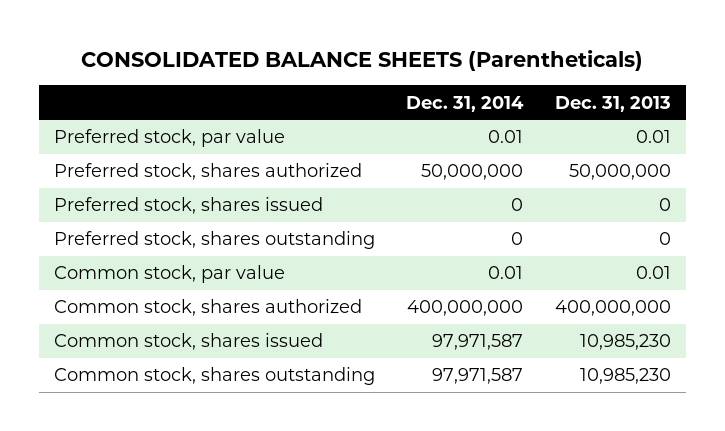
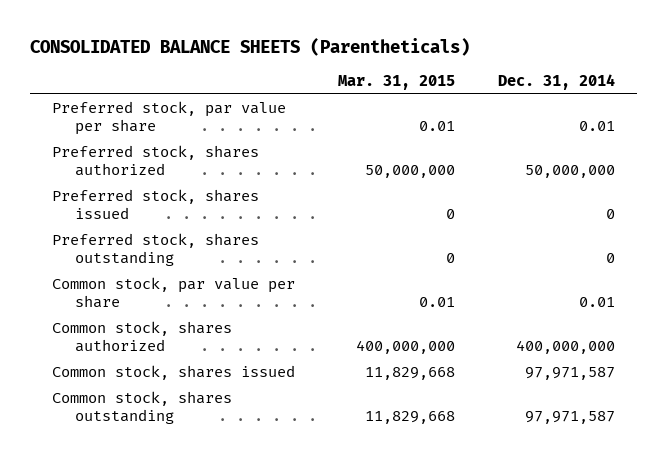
- | Dec. 31, 2014 | Dec. 31, 2013
+ | Mar. 31, 2015 | Dec. 31, 2014
- Preferred stock, par value | 0.01 | 0.01
+ Preferred stock, par value per share | 0.01 | 0.01
- Common stock, par value | 0.01 | 0.01
+ Common stock, par value per share | 0.01 | 0.01

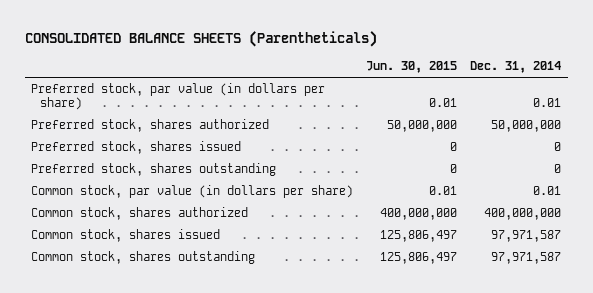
- | Mar. 31, 2015 | Dec. 31, 2014
+ | Jun. 30, 2015 | Dec. 31, 2014
- Preferred stock, par value per share | 0.01 | 0.01
+ Preferred stock, par value (in dollars per share) | 0.01 | 0.01
- Common stock, par value per share | 0.01 | 0.01
+ Common stock, par value (in dollars per share) | 0.01 | 0.01

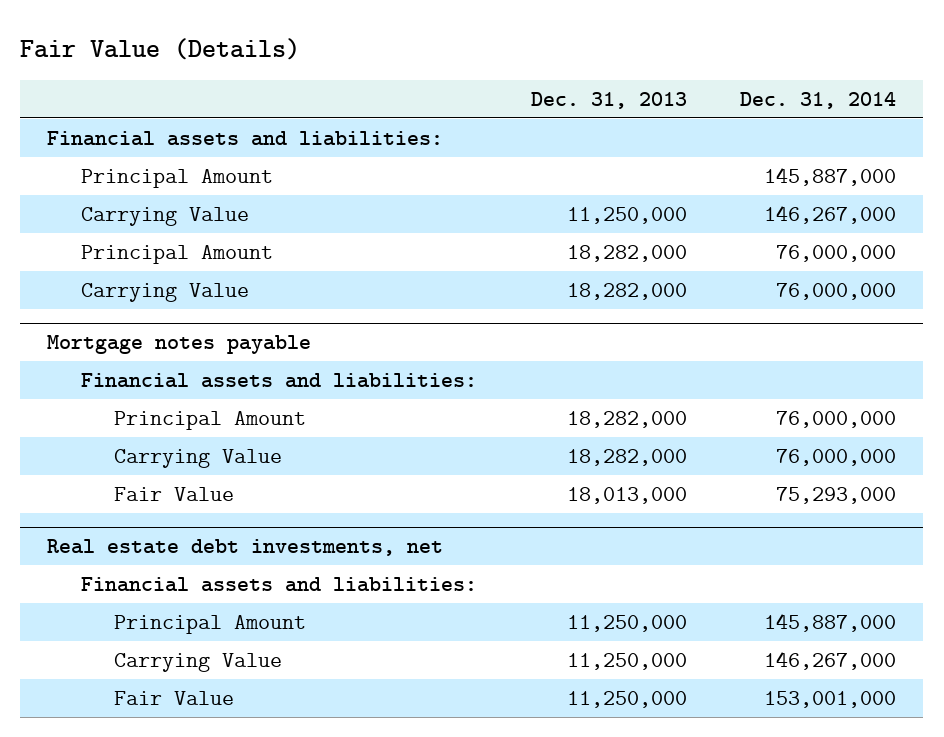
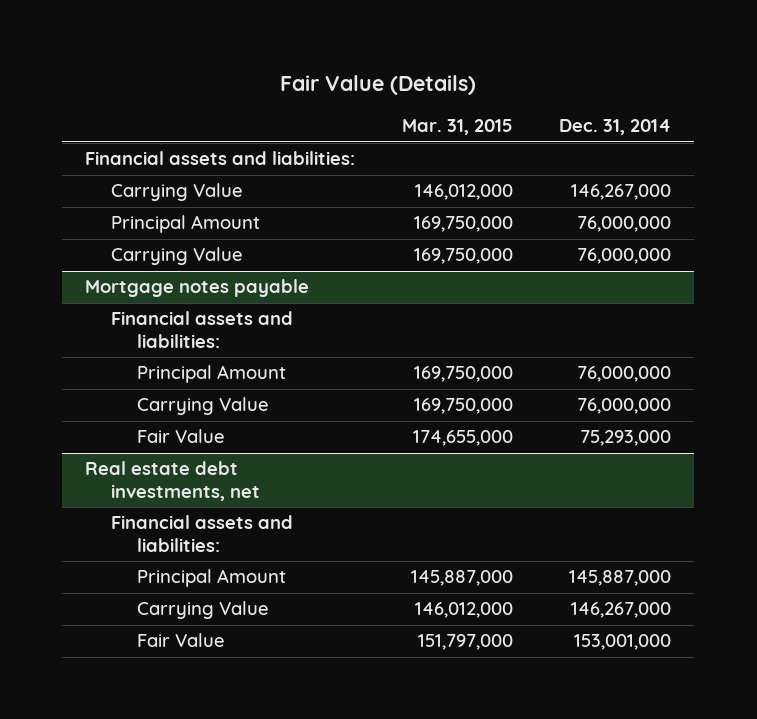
- | Dec. 31, 2013 | Dec. 31, 2014
+ | Mar. 31, 2015 | Dec. 31, 2014
- Principal Amount | | 145,887,000

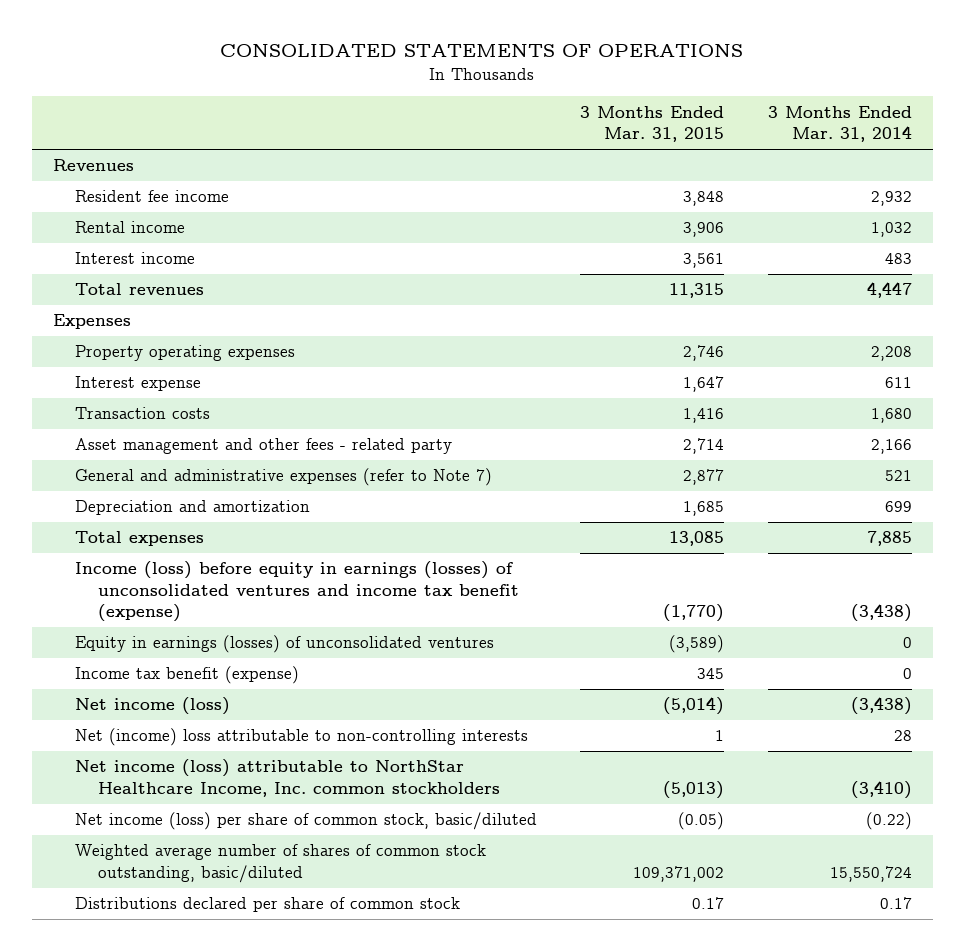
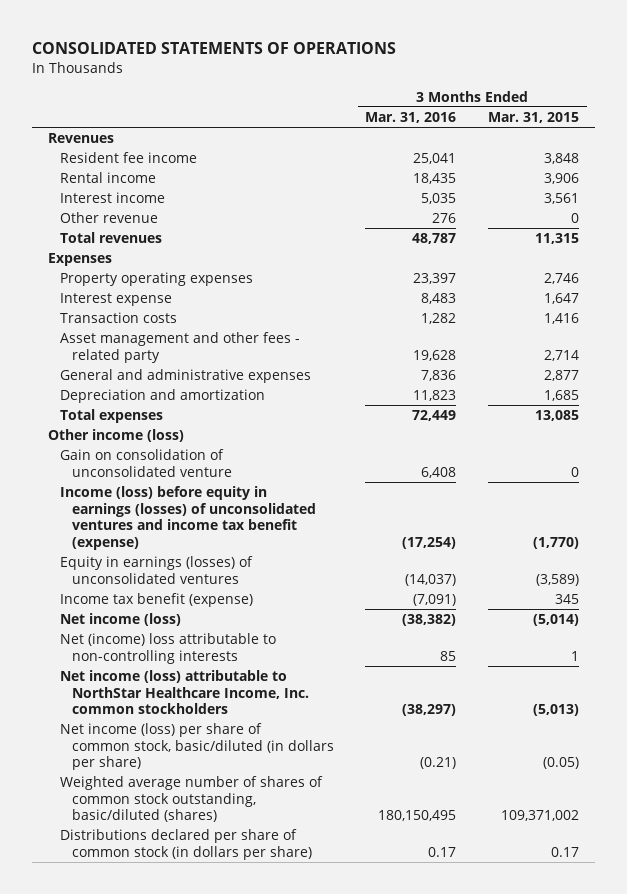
- | 3 Months Ended Mar. 31, 2015 | 3 Months Ended Mar. 31, 2014
+ | 3 Months Ended Mar. 31, 2016 | 3 Months Ended Mar. 31, 2015
+ Other revenue | 276 | 0
- General and administrative expenses (refer to Note 7) | 2,877 | 521
+ General and administrative expenses | 7,836 | 2,877
+ Other income (loss)
+ Gain on consolidation of unconsolidated venture | 6,408 | 0
- Net income (loss) per share of common stock, basic/diluted | (0.05) | (0.22)
- Weighted average number of shares of common stock outstanding, basic/diluted | 109,371,002 | 15,550,724
- Distributions declared per share of common stock | 0.17 | 0.17
+ Net income (loss) per share of common stock, basic/diluted (in dollars per share) | (0.21) | (0.05)
+ Weighted average number of shares of common stock outstanding, basic/diluted (shares) | 180,150,495 | 109,371,002
+ Distributions declared per share of common stock (in dollars per share) | 0.17 | 0.17

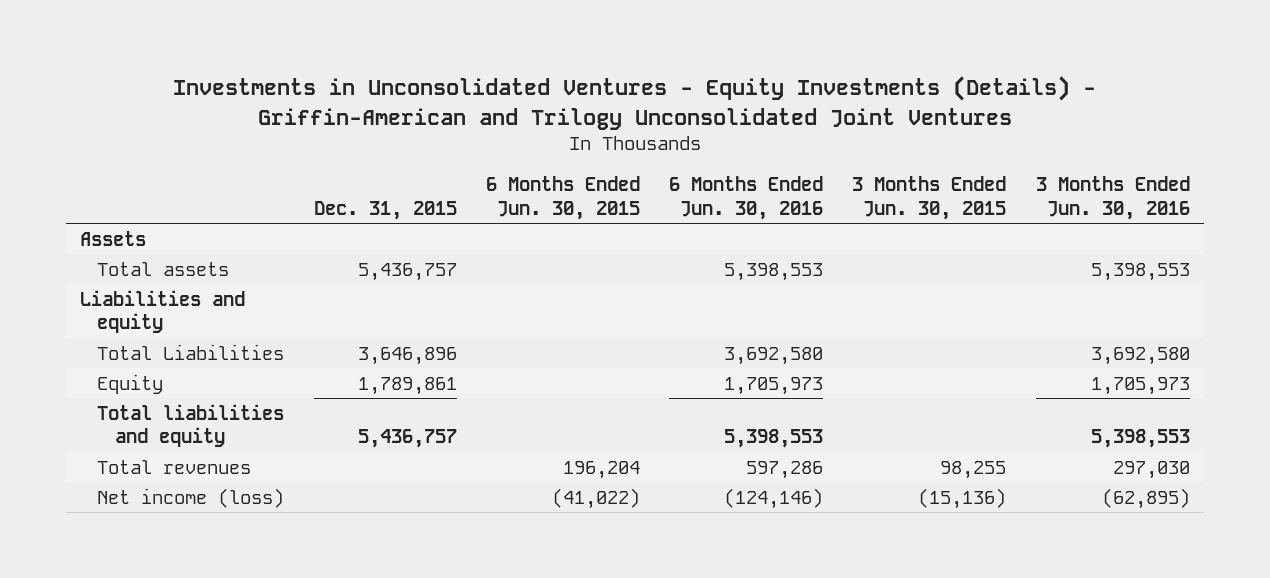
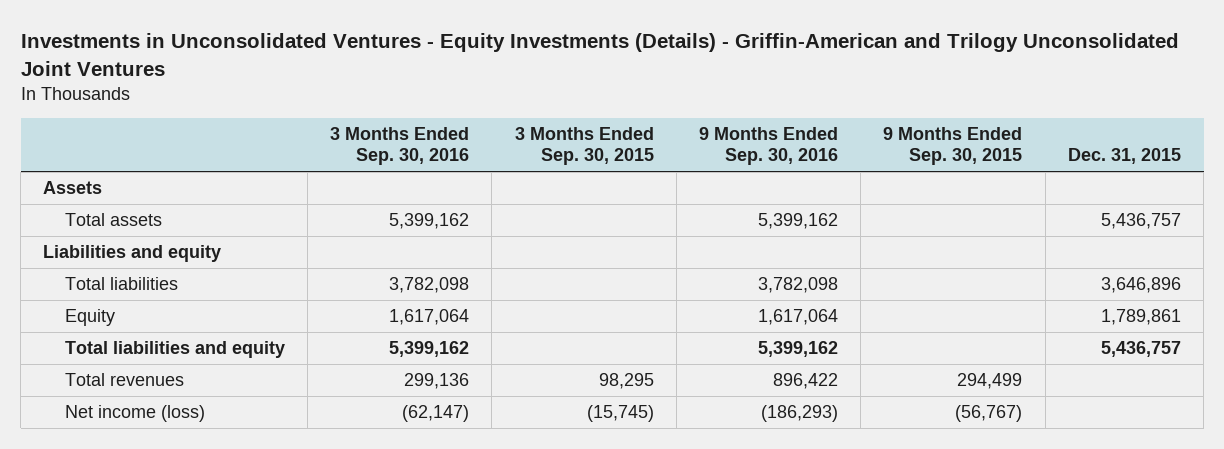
- | Dec. 31, 2015 | 6 Months Ended Jun. 30, 2015 | 6 Months Ended Jun. 30, 2016 | 3 Months Ended Jun. 30, 2015 | 3 Months Ended Jun. 30, 2016
+ | 3 Months Ended Sep. 30, 2016 | 3 Months Ended Sep. 30, 2015 | 9 Months Ended Sep. 30, 2016 | 9 Months Ended Sep. 30, 2015 | Dec. 31, 2015
- Total Liabilities | 3,646,896 | | 3,692,580 | | 3,692,580
+ Total liabilities | 3,782,098 | | 3,782,098 | | 3,646,896

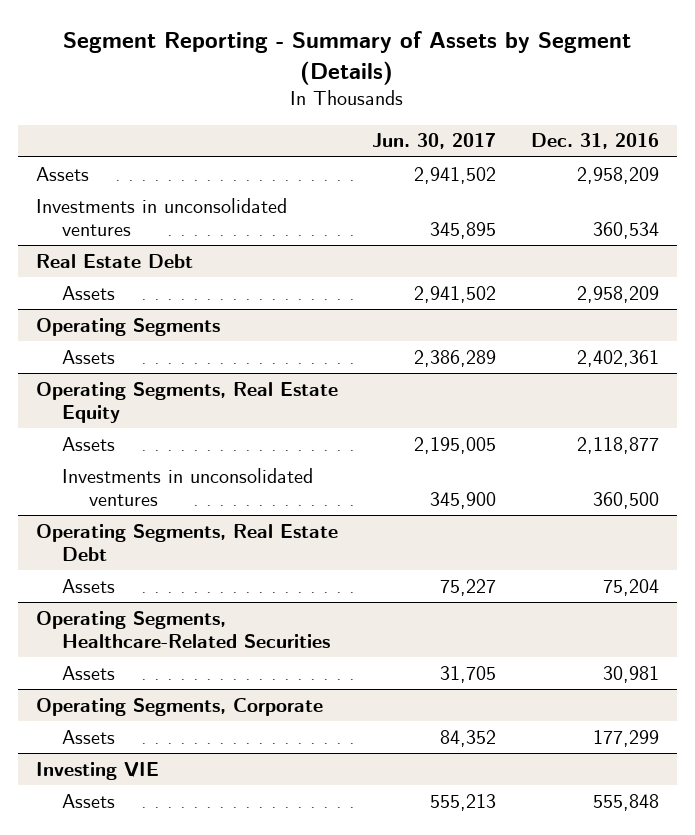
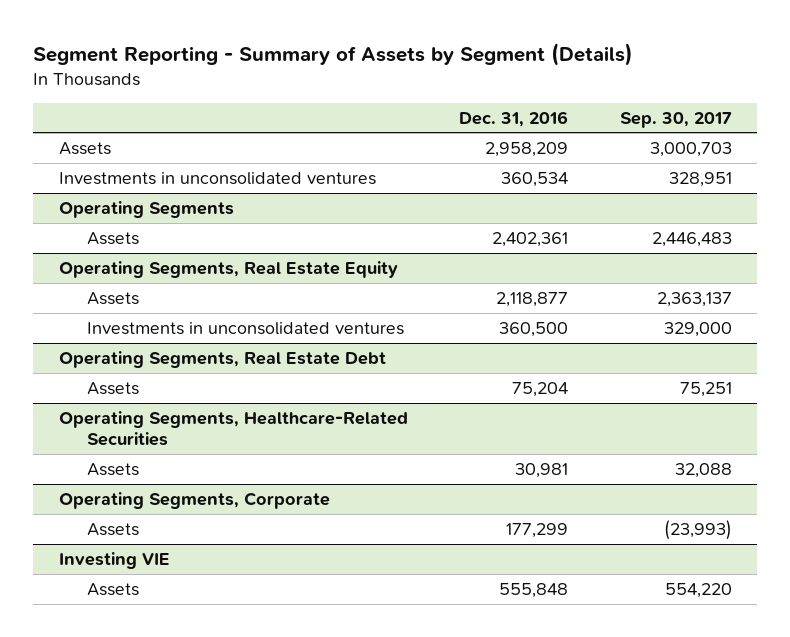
- | Jun. 30, 2017 | Dec. 31, 2016
+ | Dec. 31, 2016 | Sep. 30, 2017
- Real Estate Debt
- Assets | 2,941,502 | 2,958,209

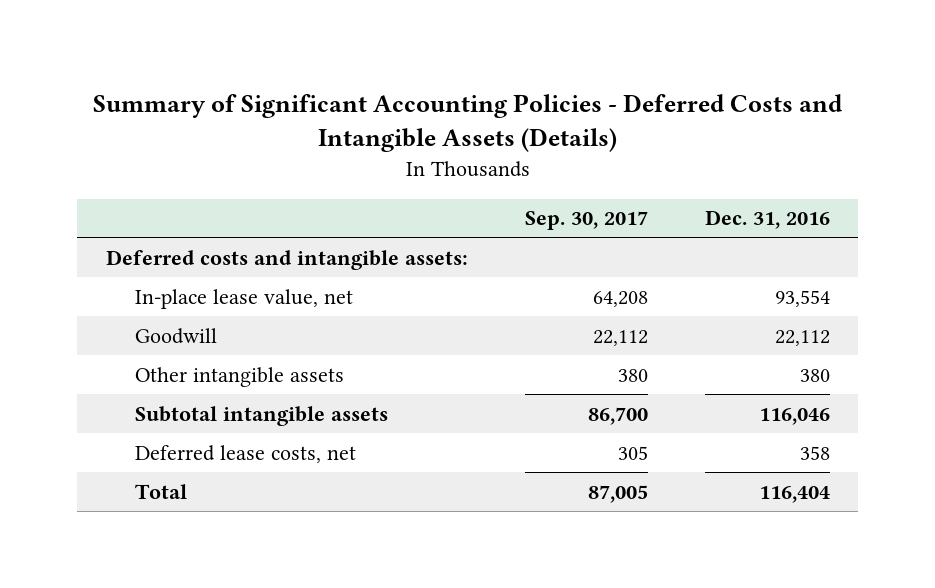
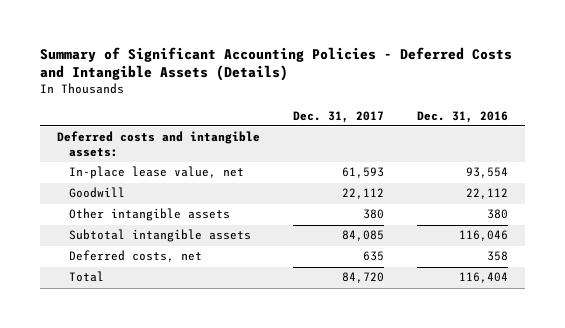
- | Sep. 30, 2017 | Dec. 31, 2016
+ | Dec. 31, 2017 | Dec. 31, 2016
- Deferred lease costs, net | 305 | 358
+ Deferred costs, net | 635 | 358

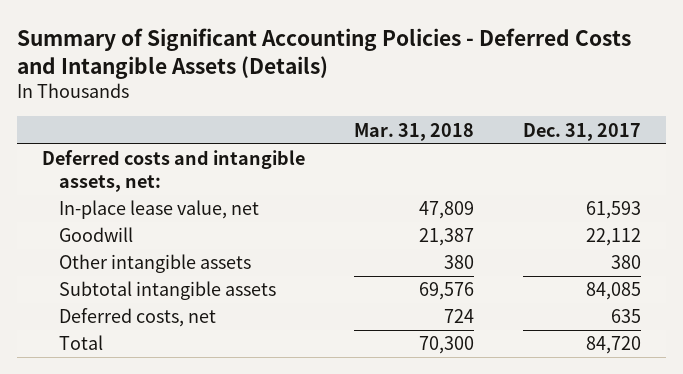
- | Dec. 31, 2017 | Dec. 31, 2016
+ | Mar. 31, 2018 | Dec. 31, 2017
- Deferred costs and intangible assets:
+ Deferred costs and intangible assets, net:

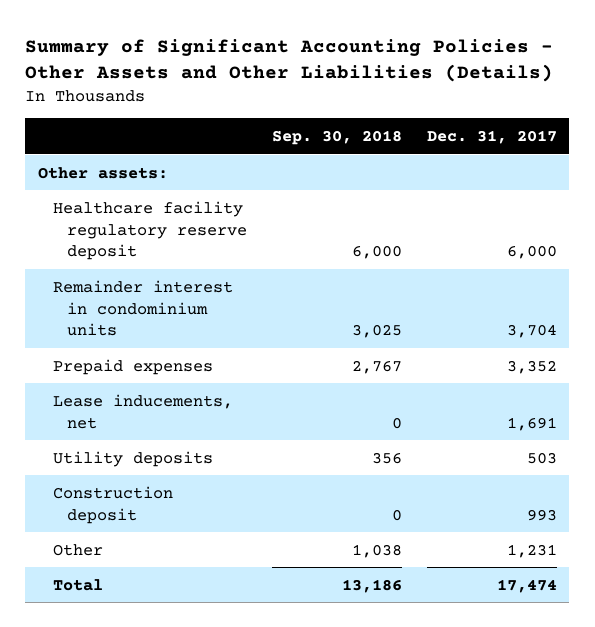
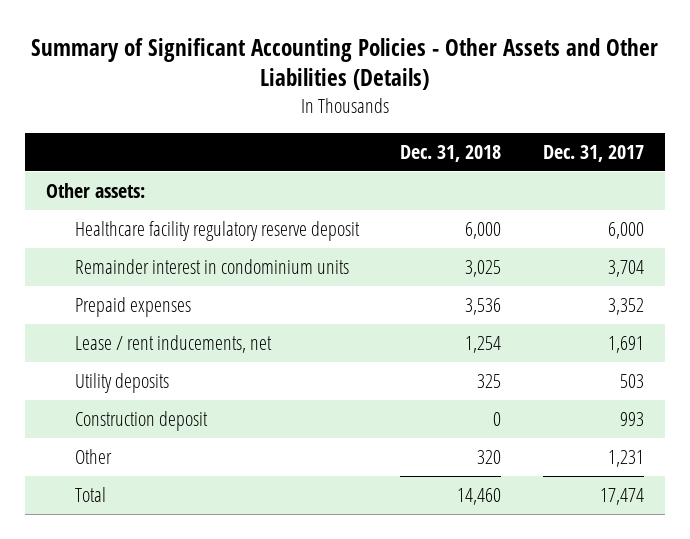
- | Sep. 30, 2018 | Dec. 31, 2017
+ | Dec. 31, 2018 | Dec. 31, 2017
- Lease inducements, net | 0 | 1,691
+ Lease / rent inducements, net | 1,254 | 1,691

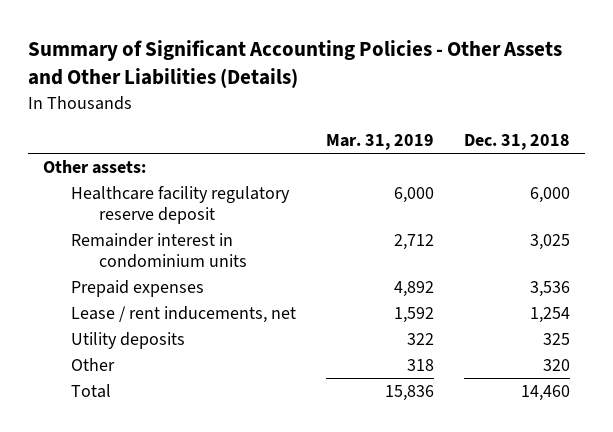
- | Dec. 31, 2018 | Dec. 31, 2017
+ | Mar. 31, 2019 | Dec. 31, 2018
- Construction deposit | 0 | 993

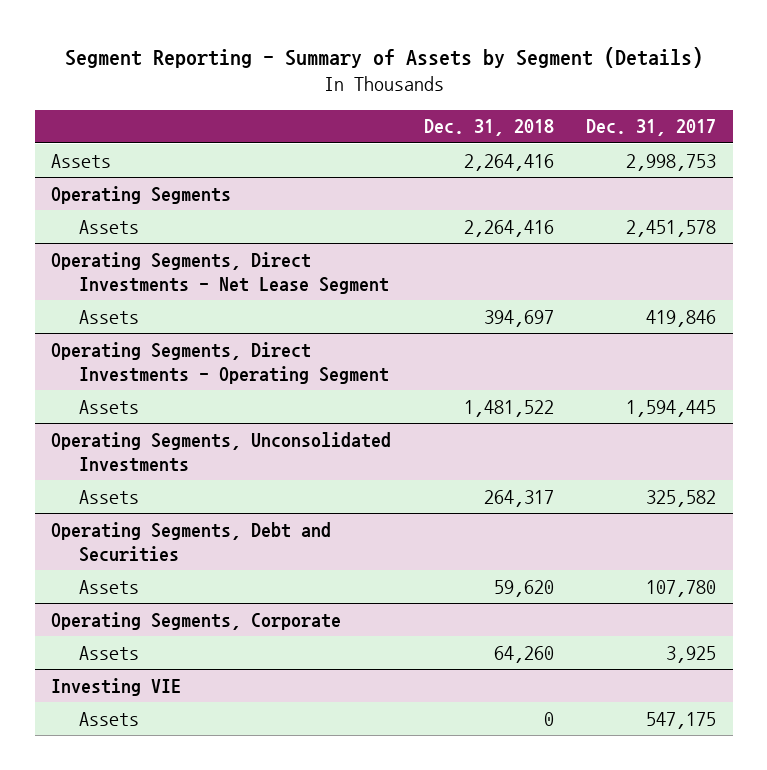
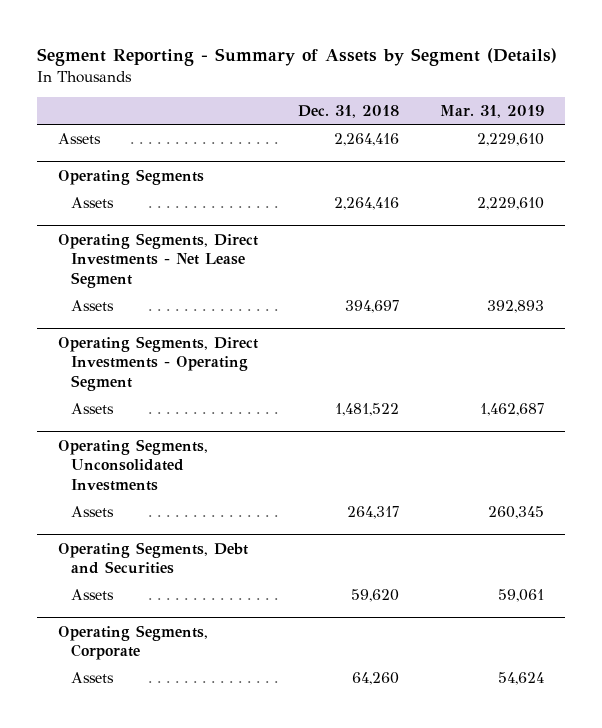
- | Dec. 31, 2018 | Dec. 31, 2017
+ | Dec. 31, 2018 | Mar. 31, 2019
- Investing VIE
- Assets | 0 | 547,175

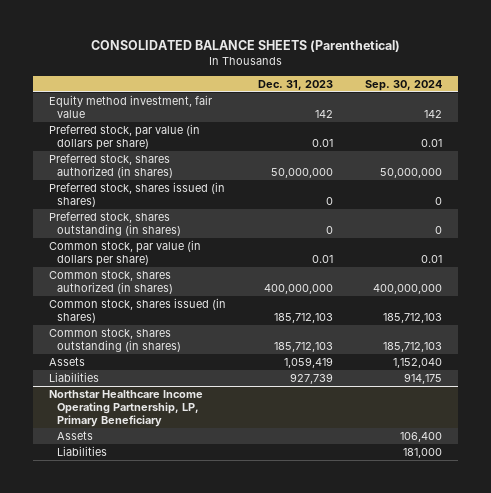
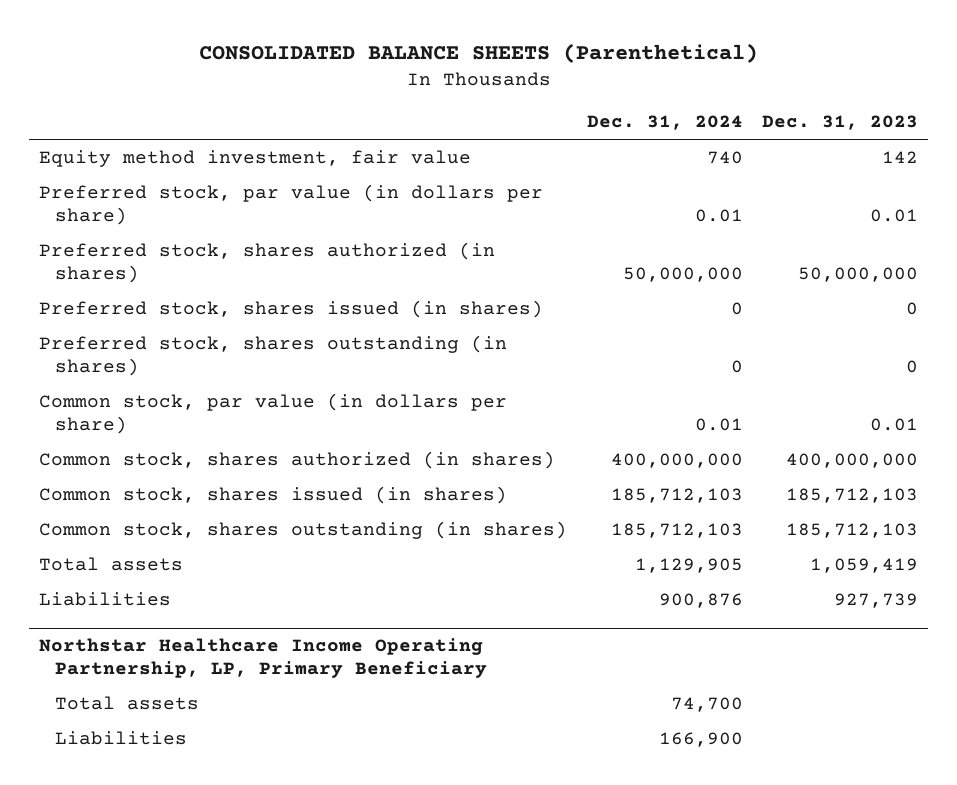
- | Dec. 31, 2023 | Sep. 30, 2024
+ | Dec. 31, 2024 | Dec. 31, 2023
- Assets | 1,059,419 | 1,152,040
+ Total assets | 1,129,905 | 1,059,419
@ Northstar Healthcare Income Operating Partnership, LP, Primary Beneficiary
- Assets | | 106,400
+ Total assets | 74,700 |

